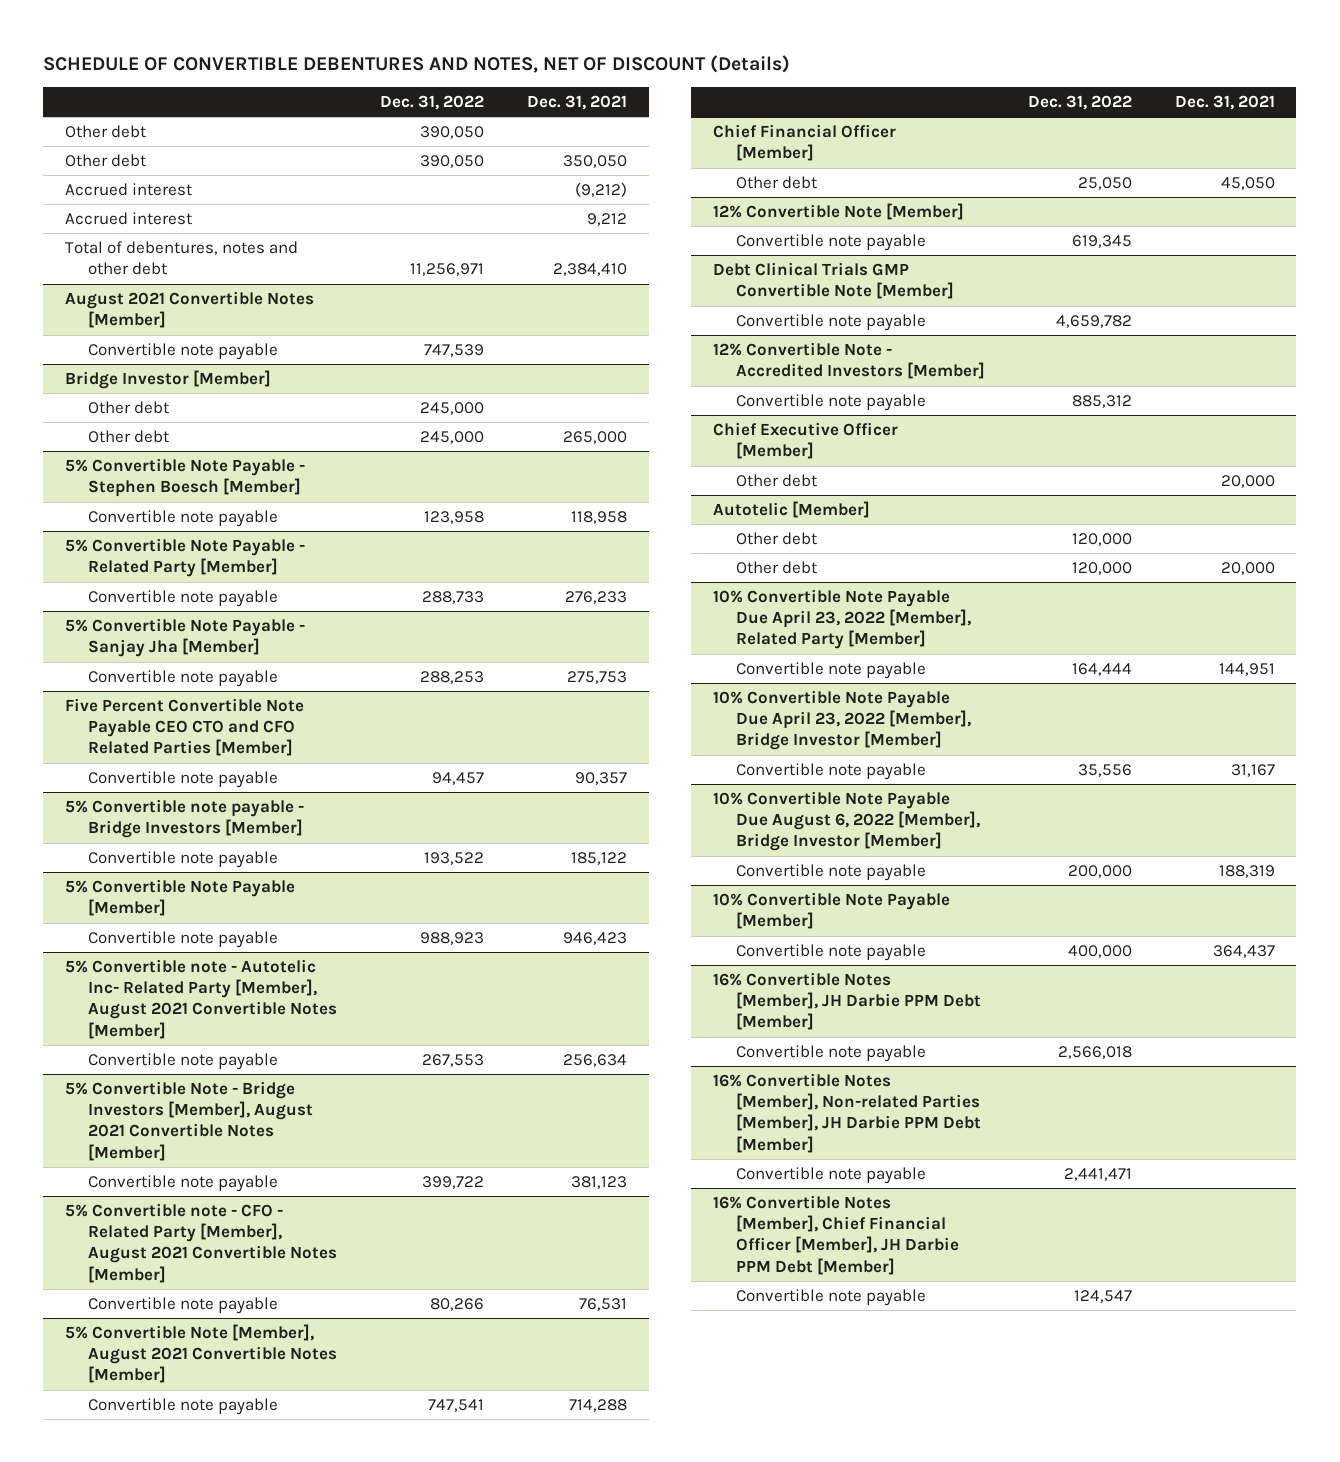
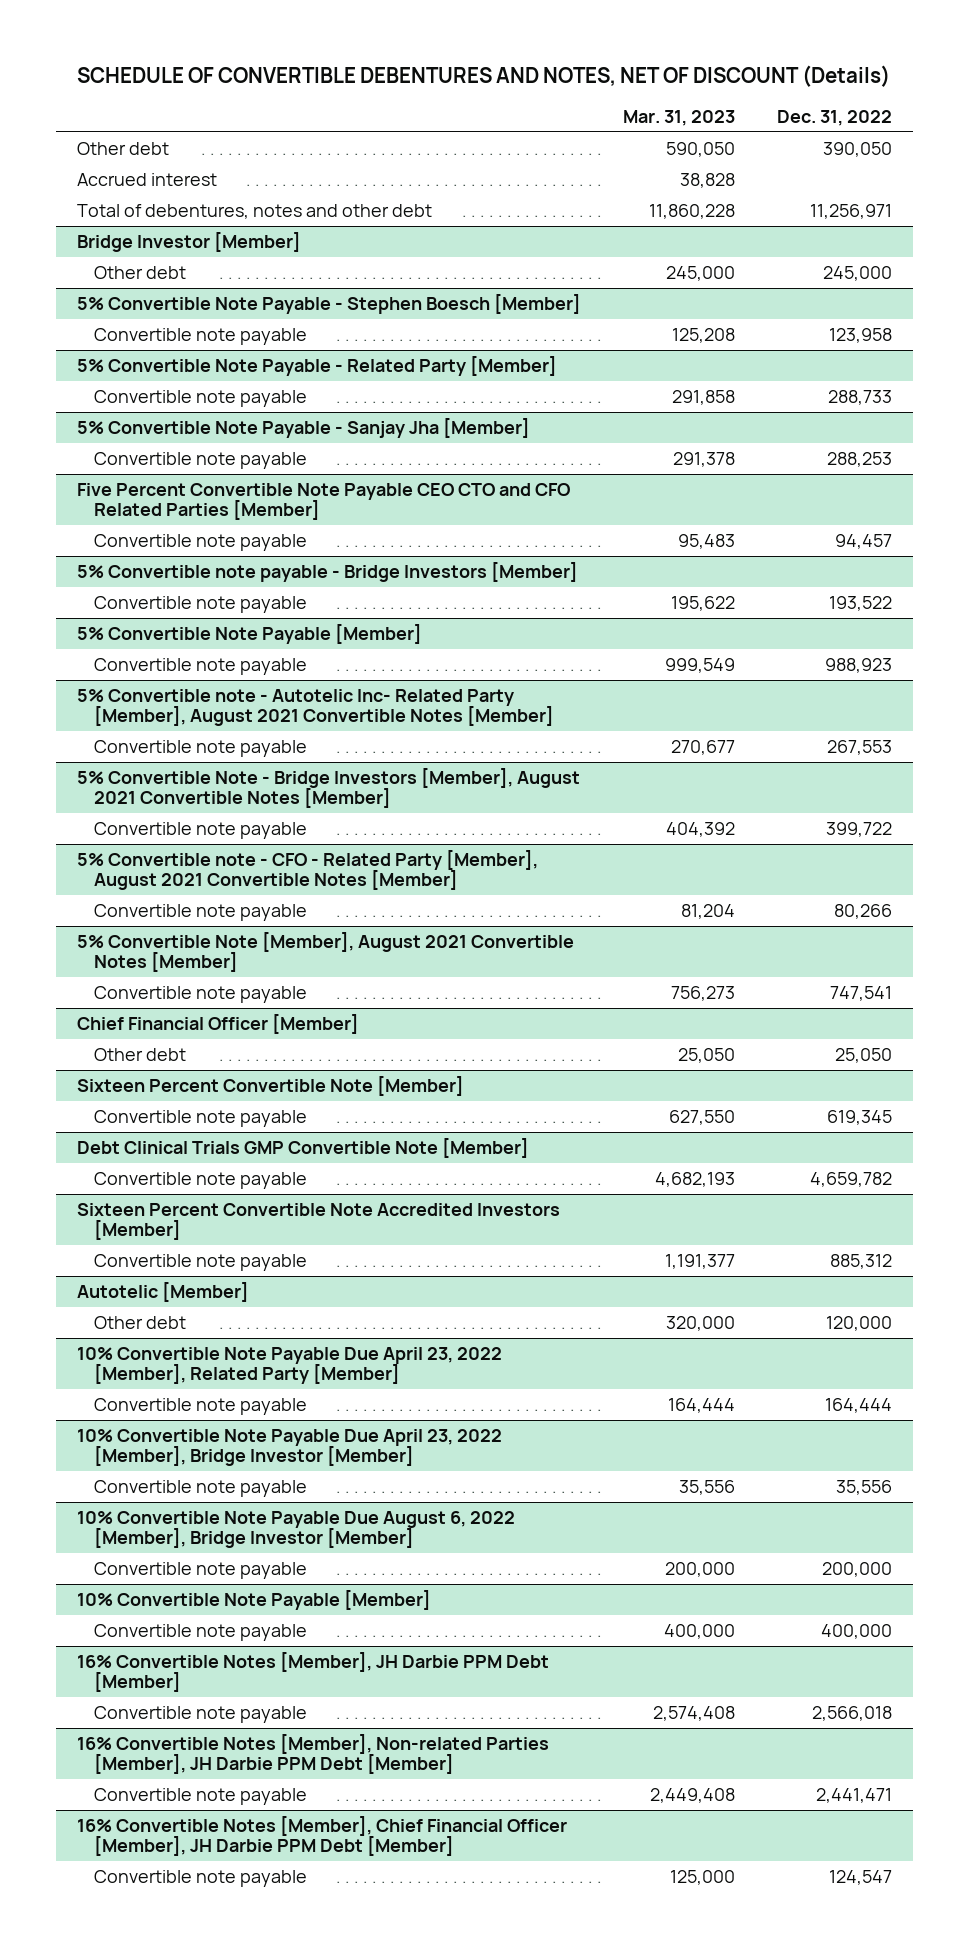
- | Dec. 31, 2022 | Dec. 31, 2021
+ | Mar. 31, 2023 | Dec. 31, 2022
- Other debt | 390,050 | 350,050
- Accrued interest | | 9,212
- August 2021 Convertible Notes [Member]
- Convertible note payable | 747,539 |
@ Bridge Investor [Member]
- Other debt | 245,000 | 265,000
- 12% Convertible Note [Member]
+ Sixteen Percent Convertible Note [Member]
- 12% Convertible Note - Accredited Investors [Member]
+ Sixteen Percent Convertible Note Accredited Investors [Member]
- Chief Executive Officer [Member]
- Other debt | | 20,000
@ Autotelic [Member]
- Other debt | 120,000 | 20,000

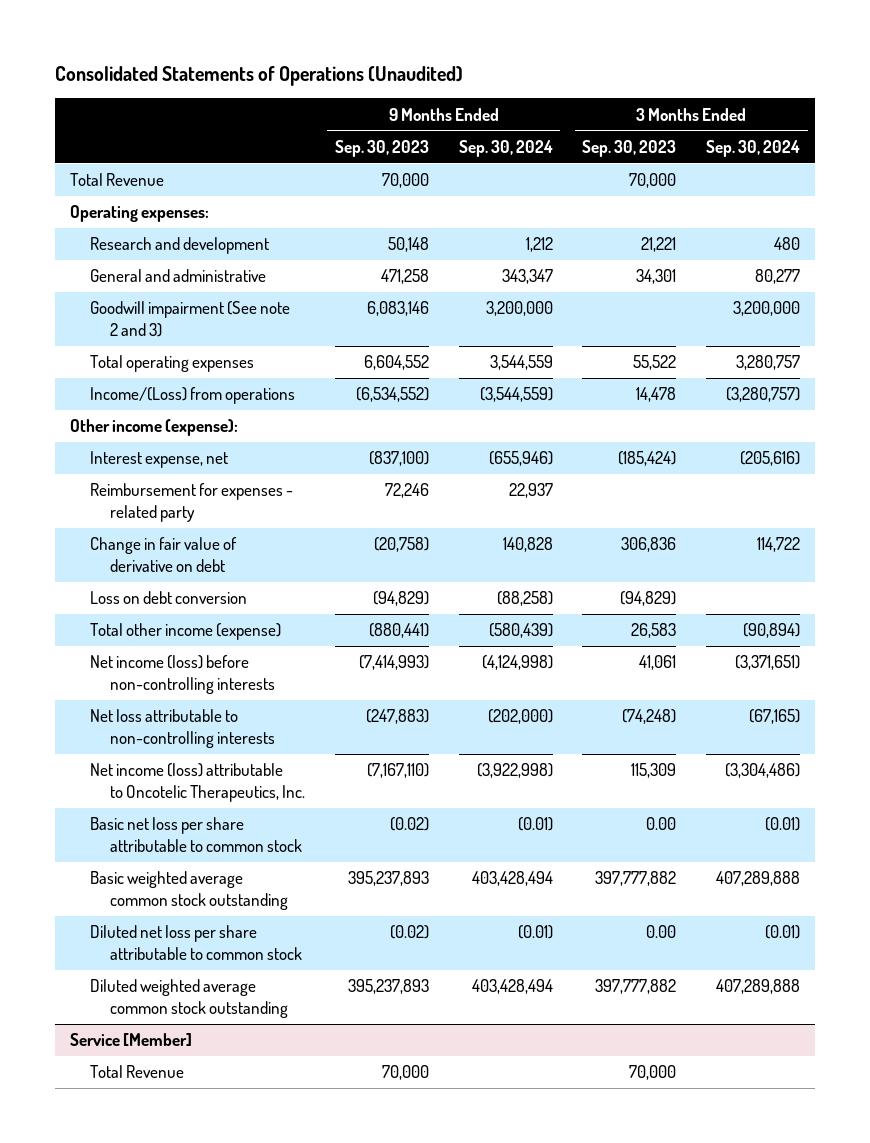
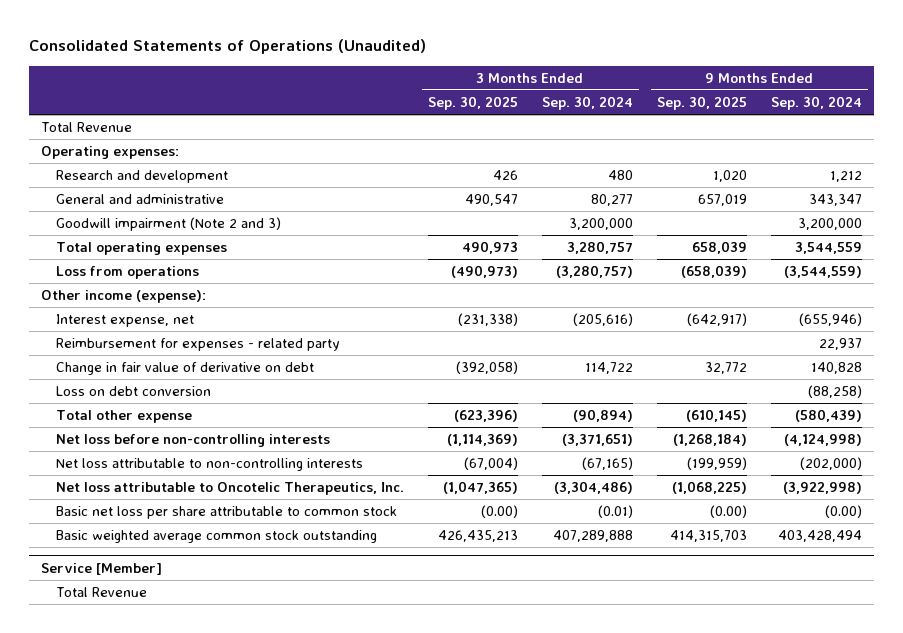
- | 9 Months Ended Sep. 30, 2023 | 9 Months Ended Sep. 30, 2024 | 3 Months Ended Sep. 30, 2023 | 3 Months Ended Sep. 30, 2024
+ | 3 Months Ended Sep. 30, 2025 | 3 Months Ended Sep. 30, 2024 | 9 Months Ended Sep. 30, 2025 | 9 Months Ended Sep. 30, 2024
- Goodwill impairment (See note 2 and 3) | 6,083,146 | 3,200,000 | | 3,200,000
+ Goodwill impairment (Note 2 and 3) | | 3,200,000 | | 3,200,000
- Income/(Loss) from operations | (6,534,552) | (3,544,559) | 14,478 | (3,280,757)
+ Loss from operations | (490,973) | (3,280,757) | (658,039) | (3,544,559)
- Total other income (expense) | (880,441) | (580,439) | 26,583 | (90,894)
- Net income (loss) before non-controlling interests | (7,414,993) | (4,124,998) | 41,061 | (3,371,651)
+ Total other expense | (623,396) | (90,894) | (610,145) | (580,439)
+ Net loss before non-controlling interests | (1,114,369) | (3,371,651) | (1,268,184) | (4,124,998)
- Net income (loss) attributable to Oncotelic Therapeutics, Inc. | (7,167,110) | (3,922,998) | 115,309 | (3,304,486)
- Basic net loss per share attributable to common stock | (0.02) | (0.01) | 0.00 | (0.01)
+ Net loss attributable to Oncotelic Therapeutics, Inc. | (1,047,365) | (3,304,486) | (1,068,225) | (3,922,998)
+ Basic net loss per share attributable to common stock | (0.00) | (0.01) | (0.00) | (0.00)
- Diluted net loss per share attributable to common stock | (0.02) | (0.01) | 0.00 | (0.01)
- Diluted weighted average common stock outstanding | 395,237,893 | 403,428,494 | 397,777,882 | 407,289,888

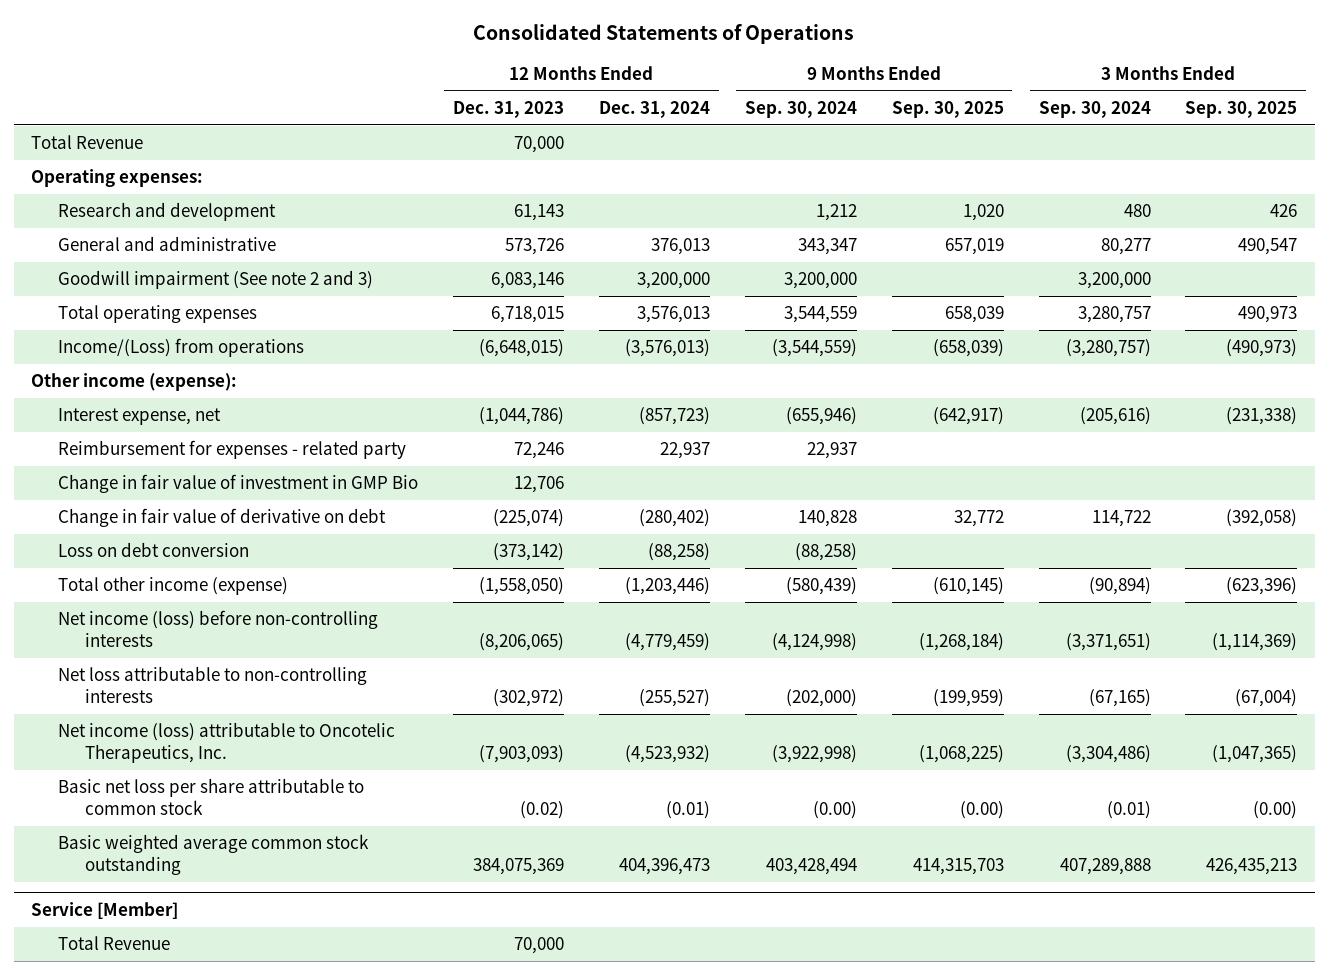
- Consolidated Statements of Operations (Unaudited)
+ Consolidated Statements of Operations
- | 3 Months Ended Sep. 30, 2025 | 3 Months Ended Sep. 30, 2024 | 9 Months Ended Sep. 30, 2025 | 9 Months Ended Sep. 30, 2024
+ | 12 Months Ended Dec. 31, 2023 | 12 Months Ended Dec. 31, 2024 | 9 Months Ended Sep. 30, 2024 | 9 Months Ended Sep. 30, 2025 | 3 Months Ended Sep. 30, 2024 | 3 Months Ended Sep. 30, 2025
- Goodwill impairment (Note 2 and 3) | | 3,200,000 | | 3,200,000
+ Goodwill impairment (See note 2 and 3) | 6,083,146 | 3,200,000 | 3,200,000 | | 3,200,000 |
- Loss from operations | (490,973) | (3,280,757) | (658,039) | (3,544,559)
+ Income/(Loss) from operations | (6,648,015) | (3,576,013) | (3,544,559) | (658,039) | (3,280,757) | (490,973)
+ Change in fair value of investment in GMP Bio | 12,706 | | | | |
- Total other expense | (623,396) | (90,894) | (610,145) | (580,439)
- Net loss before non-controlling interests | (1,114,369) | (3,371,651) | (1,268,184) | (4,124,998)
+ Total other income (expense) | (1,558,050) | (1,203,446) | (580,439) | (610,145) | (90,894) | (623,396)
+ Net income (loss) before non-controlling interests | (8,206,065) | (4,779,459) | (4,124,998) | (1,268,184) | (3,371,651) | (1,114,369)
- Net loss attributable to Oncotelic Therapeutics, Inc. | (1,047,365) | (3,304,486) | (1,068,225) | (3,922,998)
+ Net income (loss) attributable to Oncotelic Therapeutics, Inc. | (7,903,093) | (4,523,932) | (3,922,998) | (1,068,225) | (3,304,486) | (1,047,365)

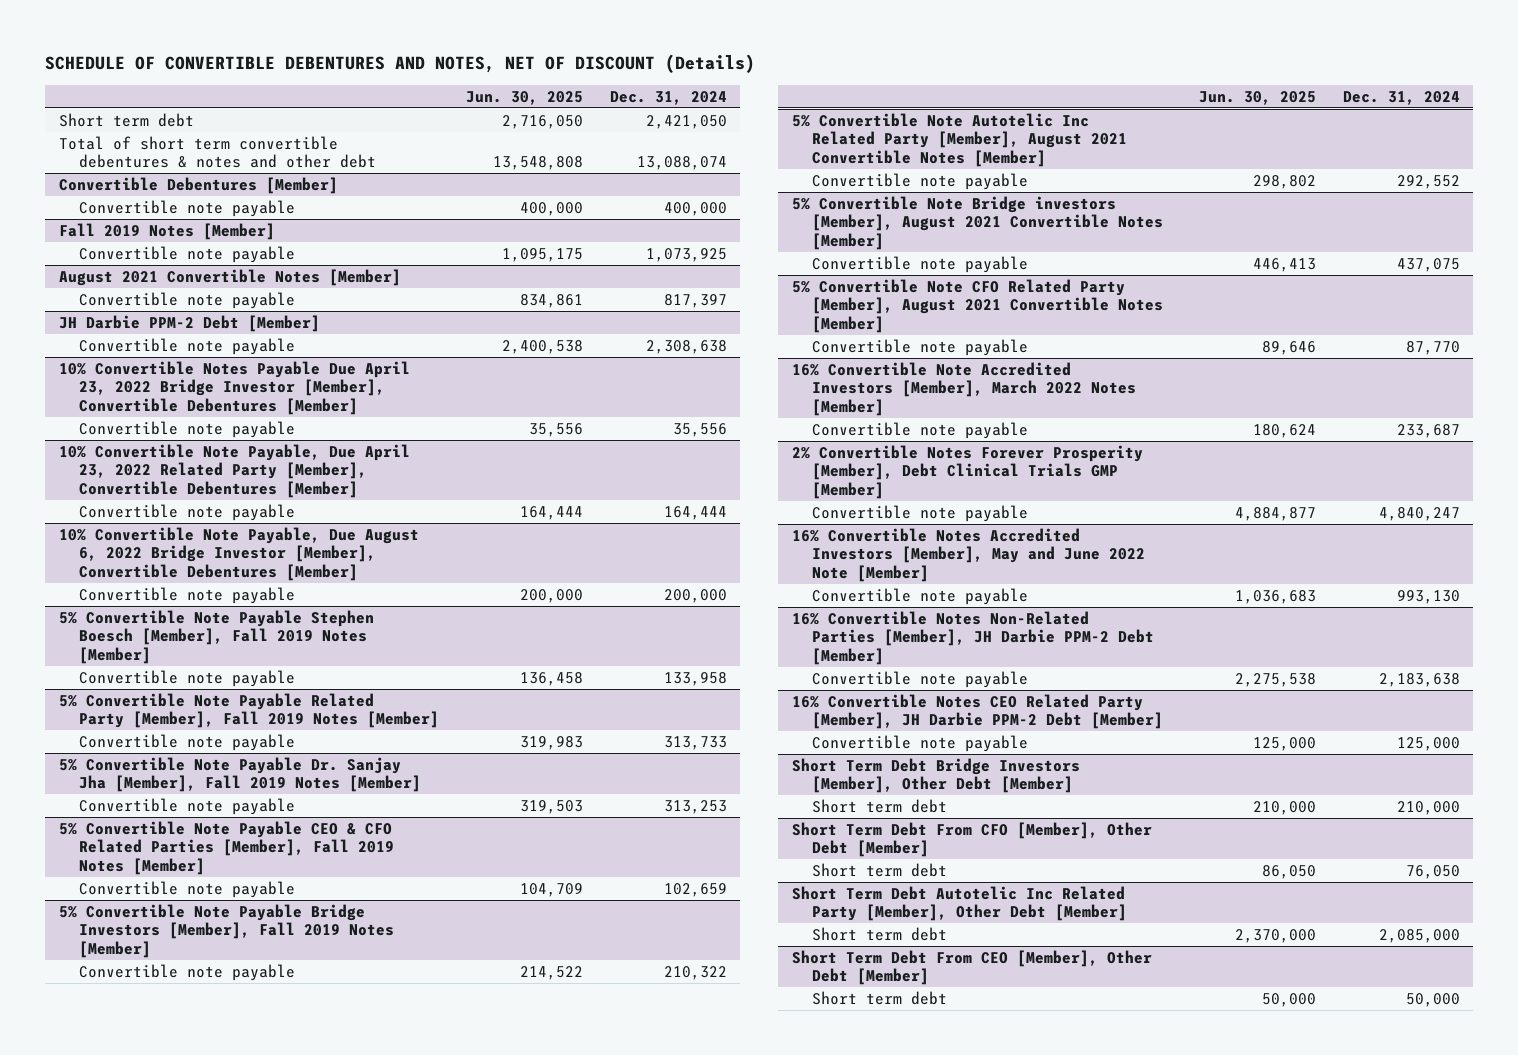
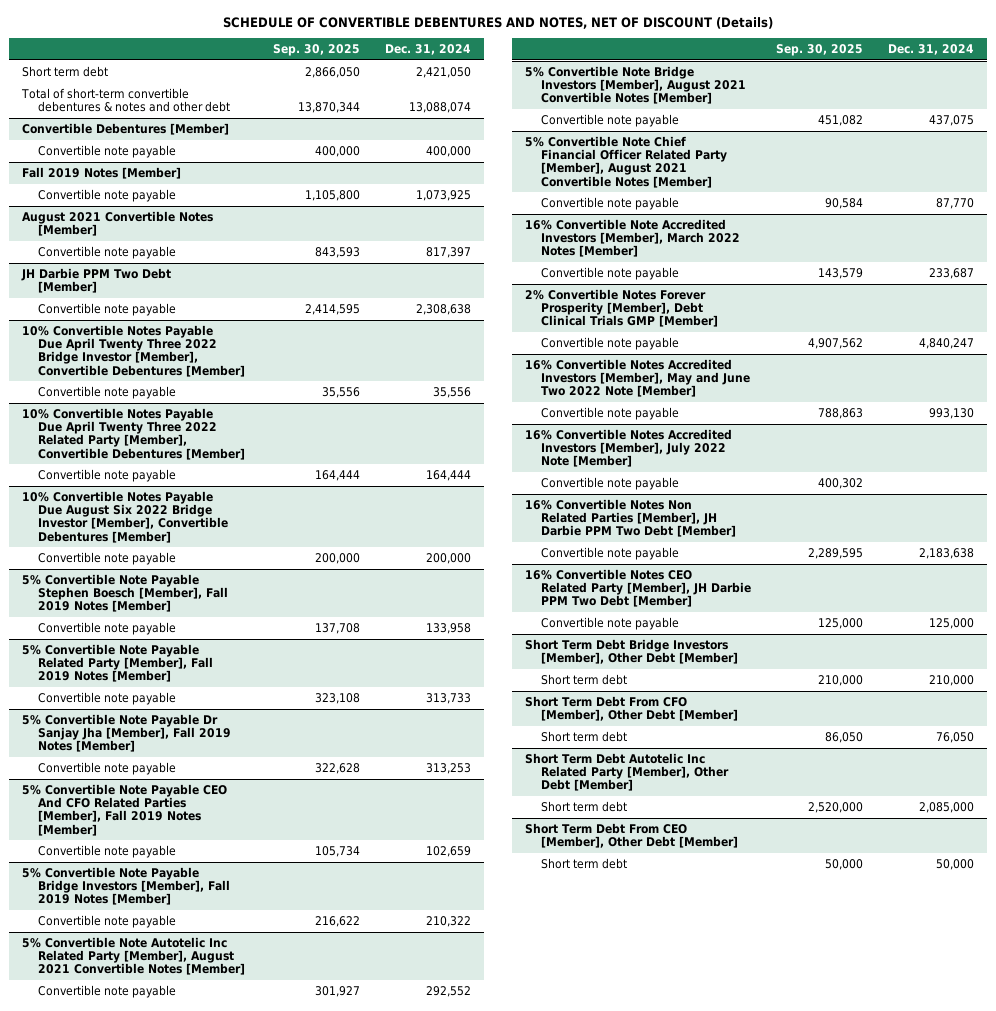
- | Jun. 30, 2025 | Dec. 31, 2024
+ | Sep. 30, 2025 | Dec. 31, 2024
- Total of short term convertible debentures & notes and other debt | 13,548,808 | 13,088,074
+ Total of short-term convertible debentures & notes and other debt | 13,870,344 | 13,088,074
- JH Darbie PPM-2 Debt [Member]
+ JH Darbie PPM Two Debt [Member]
- 10% Convertible Notes Payable Due April 23, 2022 Bridge Investor [Member], Convertible Debentures [Member]
+ 10% Convertible Notes Payable Due April Twenty Three 2022 Bridge Investor [Member], Convertible Debentures [Member]
- 10% Convertible Note Payable, Due April 23, 2022 Related Party [Member], Convertible Debentures [Member]
+ 10% Convertible Notes Payable Due April Twenty Three 2022 Related Party [Member], Convertible Debentures [Member]
- 10% Convertible Note Payable, Due August 6, 2022 Bridge Investor [Member], Convertible Debentures [Member]
+ 10% Convertible Notes Payable Due August Six 2022 Bridge Investor [Member], Convertible Debentures [Member]
- 5% Convertible Note Payable Dr. Sanjay Jha [Member], Fall 2019 Notes [Member]
+ 5% Convertible Note Payable Dr Sanjay Jha [Member], Fall 2019 Notes [Member]
- 5% Convertible Note Payable CEO & CFO Related Parties [Member], Fall 2019 Notes [Member]
+ 5% Convertible Note Payable CEO And CFO Related Parties [Member], Fall 2019 Notes [Member]
- 5% Convertible Note Bridge investors [Member], August 2021 Convertible Notes [Member]
+ 5% Convertible Note Bridge Investors [Member], August 2021 Convertible Notes [Member]
- 5% Convertible Note CFO Related Party [Member], August 2021 Convertible Notes [Member]
+ 5% Convertible Note Chief Financial Officer Related Party [Member], August 2021 Convertible Notes [Member]
- 16% Convertible Notes Accredited Investors [Member], May and June 2022 Note [Member]
+ 16% Convertible Notes Accredited Investors [Member], May and June Two 2022 Note [Member]
- 16% Convertible Notes Non-Related Parties [Member], JH Darbie PPM-2 Debt [Member]
+ 16% Convertible Notes Accredited Investors [Member], July 2022 Note [Member]
+ Convertible note payable | 400,302 |
+ 16% Convertible Notes Non Related Parties [Member], JH Darbie PPM Two Debt [Member]
- 16% Convertible Notes CEO Related Party [Member], JH Darbie PPM-2 Debt [Member]
+ 16% Convertible Notes CEO Related Party [Member], JH Darbie PPM Two Debt [Member]

